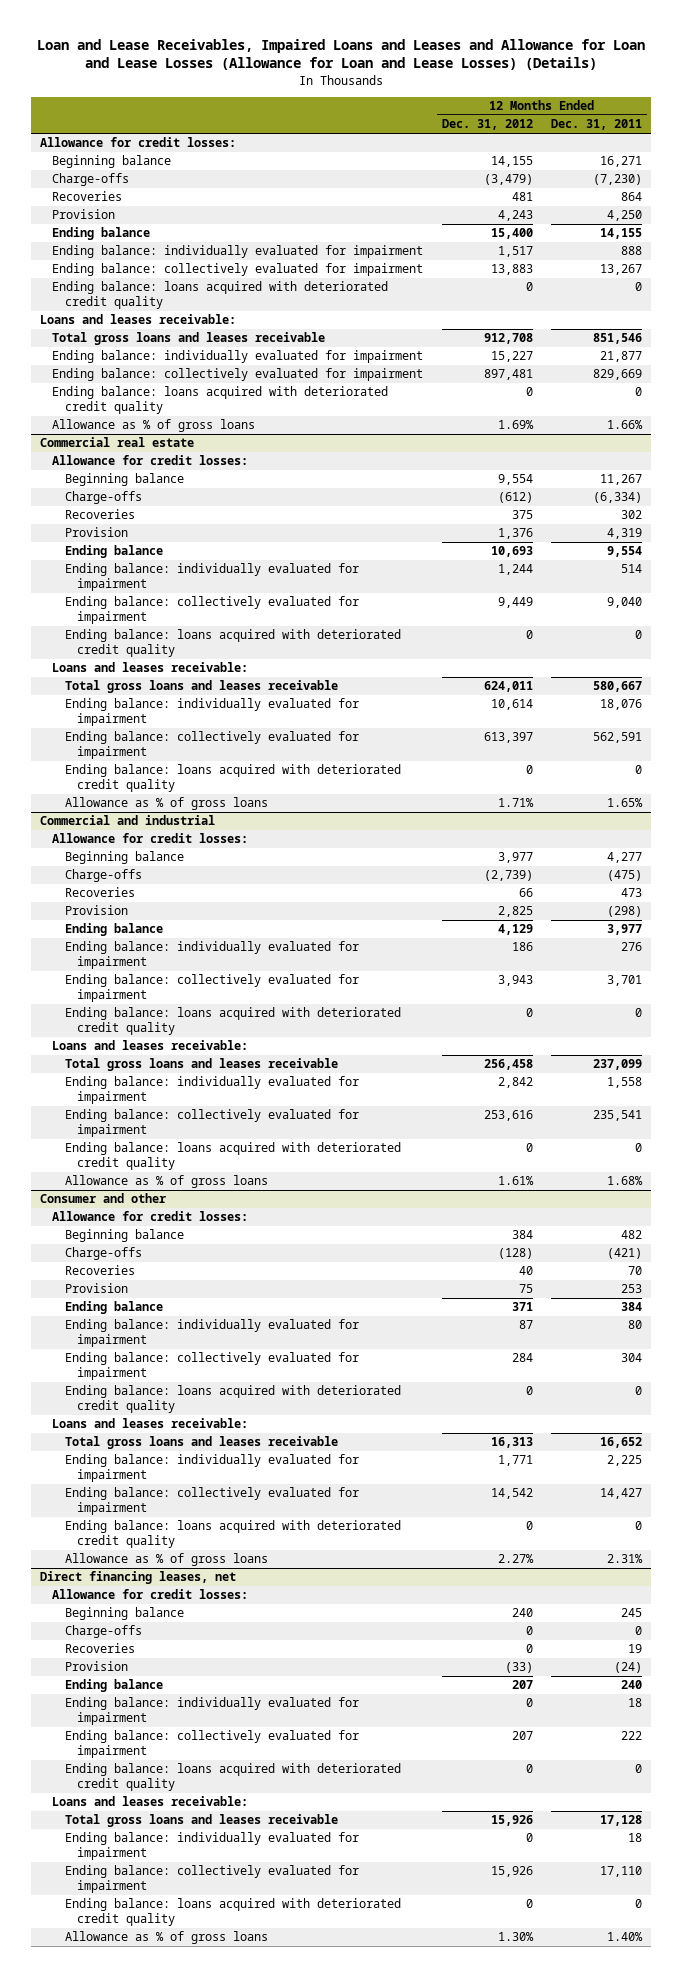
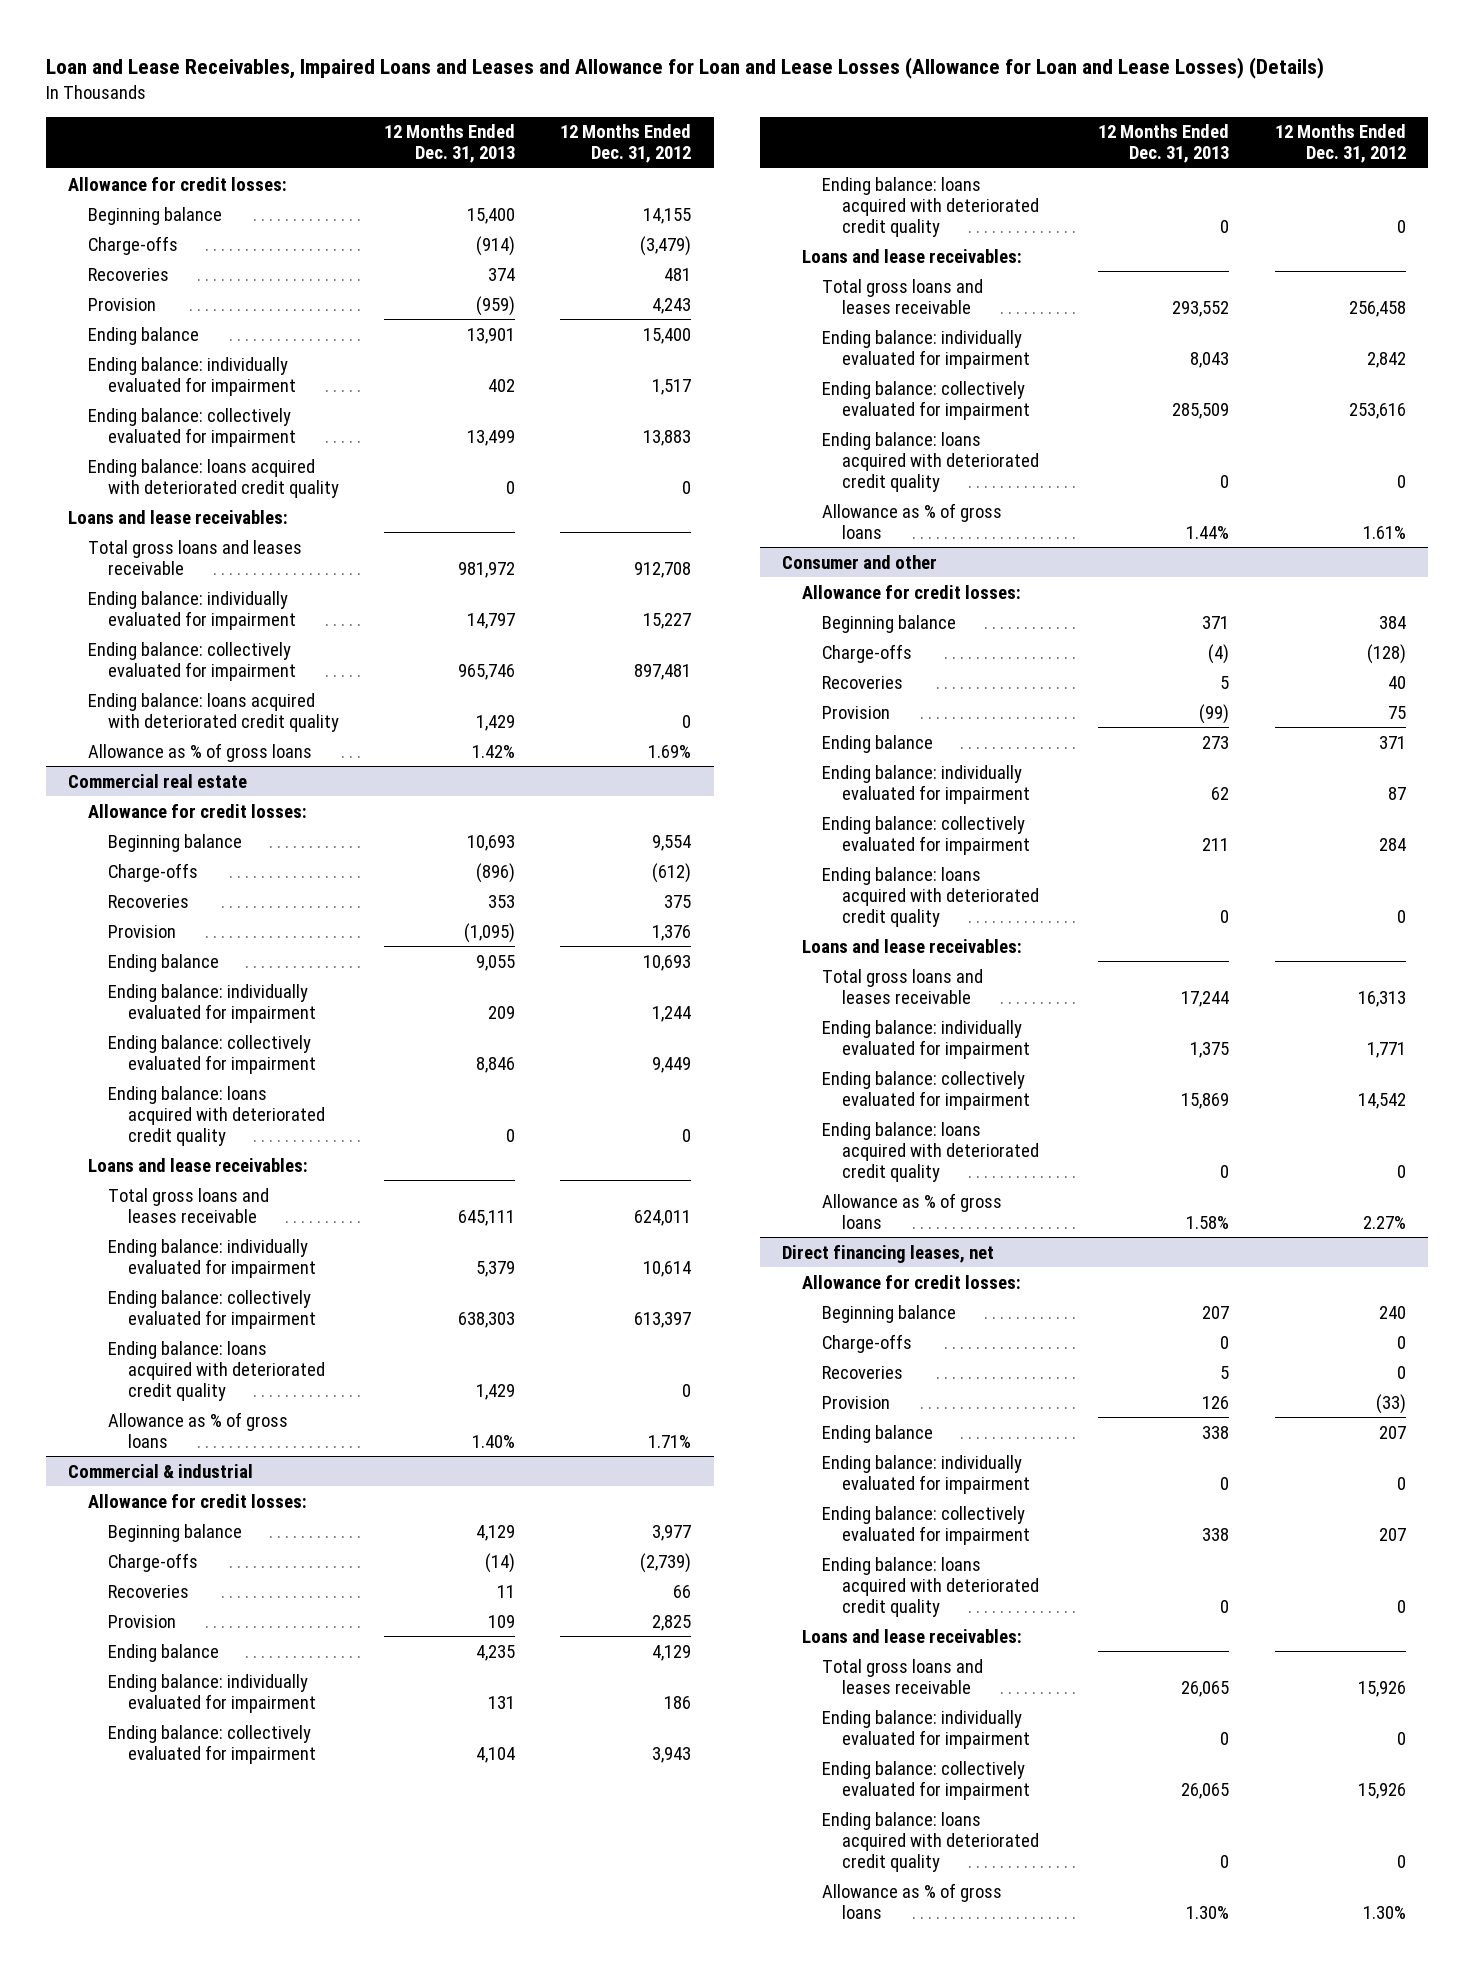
- | 12 Months Ended Dec. 31, 2012 | 12 Months Ended Dec. 31, 2011
+ | 12 Months Ended Dec. 31, 2013 | 12 Months Ended Dec. 31, 2012
- Loans and leases receivable:
+ Loans and lease receivables:
@ Commercial real estate
- Loans and leases receivable:
+ Loans and lease receivables:
- Commercial and industrial
+ Commercial & industrial
- Loans and leases receivable:
+ Loans and lease receivables:
@ Consumer and other
- Loans and leases receivable:
+ Loans and lease receivables:
@ Direct financing leases, net
- Loans and leases receivable:
+ Loans and lease receivables:

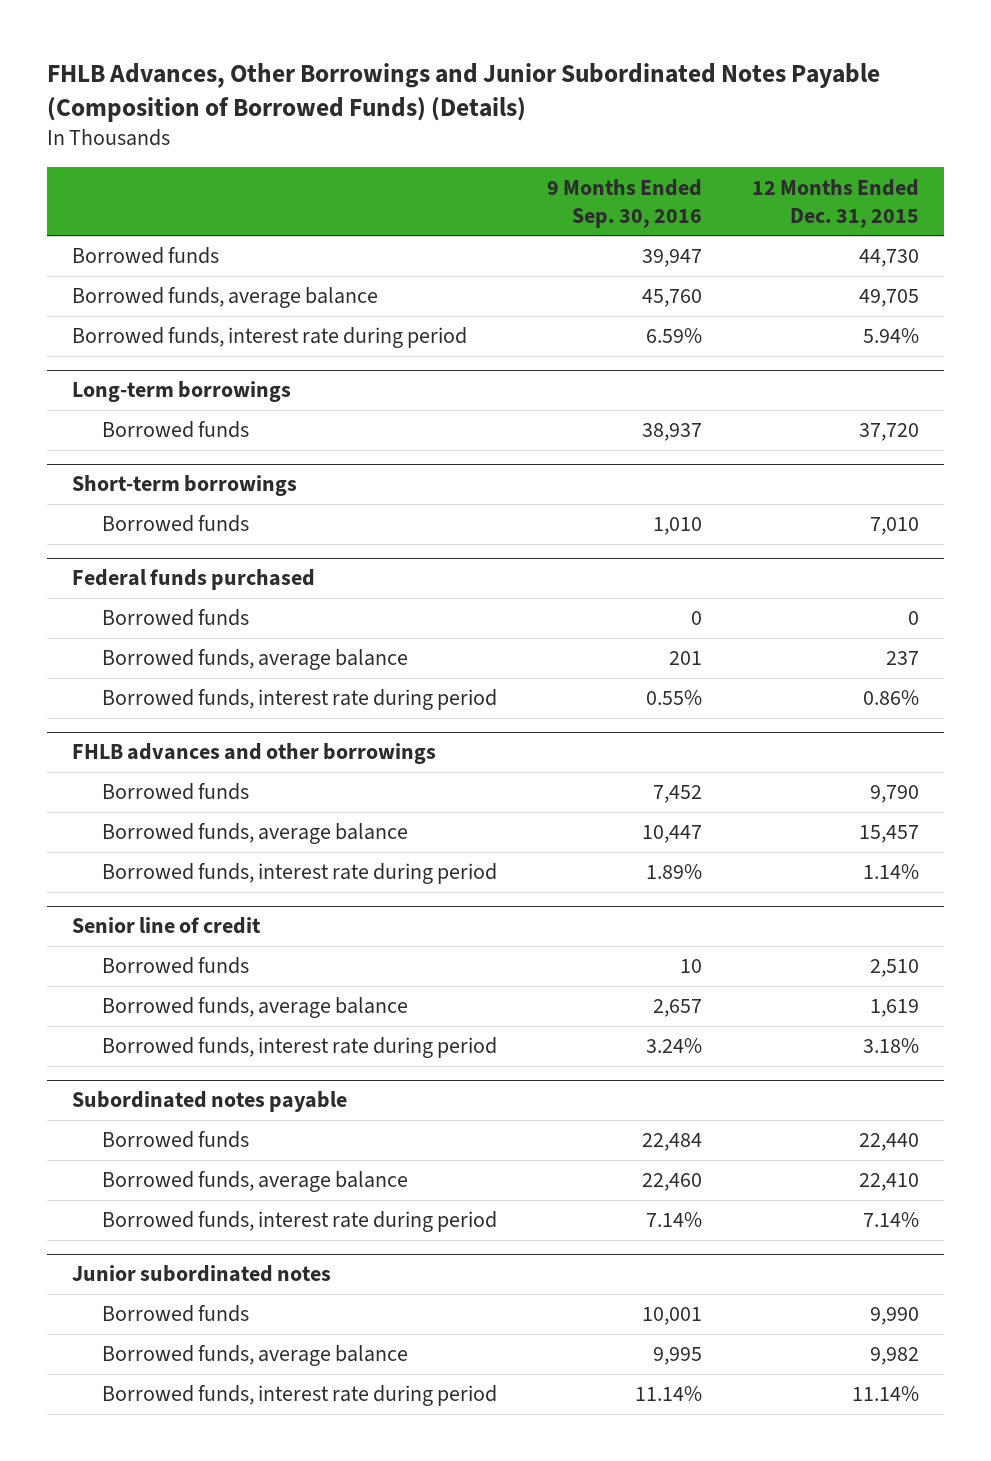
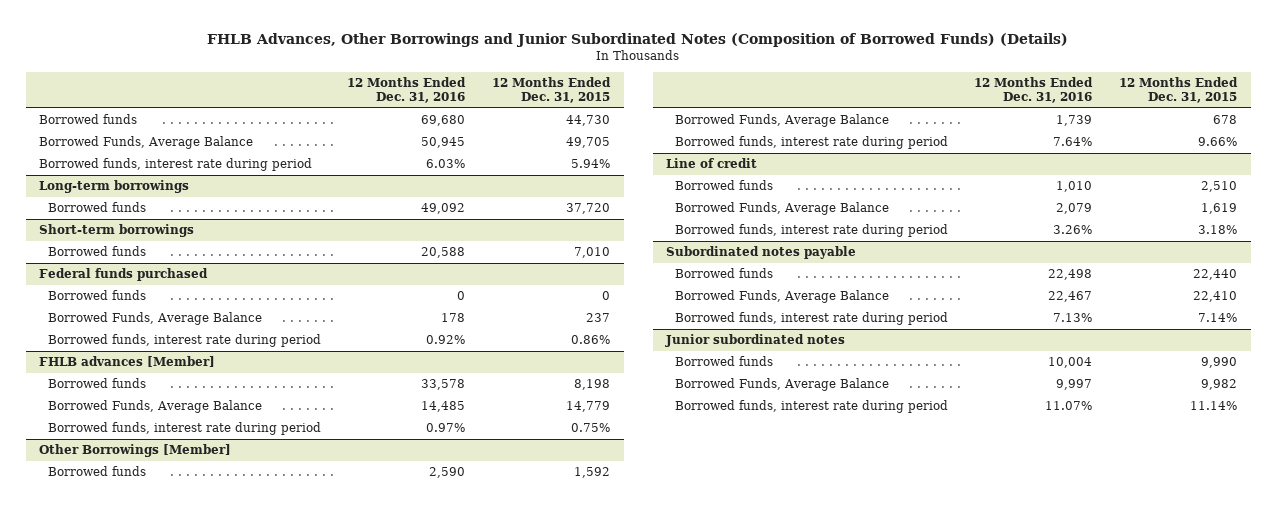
- FHLB Advances, Other Borrowings and Junior Subordinated Notes Payable (Composition of Borrowed Funds) (Details)
+ FHLB Advances, Other Borrowings and Junior Subordinated Notes (Composition of Borrowed Funds) (Details)
- | 9 Months Ended Sep. 30, 2016 | 12 Months Ended Dec. 31, 2015
+ | 12 Months Ended Dec. 31, 2016 | 12 Months Ended Dec. 31, 2015
- Borrowed funds, average balance | 45,760 | 49,705
+ Borrowed Funds, Average Balance | 50,945 | 49,705
@ Federal funds purchased
- Borrowed funds, average balance | 201 | 237
+ Borrowed Funds, Average Balance | 178 | 237
- FHLB advances and other borrowings
- Borrowed funds | 7,452 | 9,790
- Borrowed funds, average balance | 10,447 | 15,457
- Borrowed funds, interest rate during period | 1.89% | 1.14%
- Senior line of credit
+ FHLB advances [Member]
+ Borrowed funds | 33,578 | 8,198
+ Borrowed Funds, Average Balance | 14,485 | 14,779
+ Borrowed funds, interest rate during period | 0.97% | 0.75%
+ Other Borrowings [Member]
+ Borrowed funds | 2,590 | 1,592
+ Borrowed Funds, Average Balance | 1,739 | 678
+ Borrowed funds, interest rate during period | 7.64% | 9.66%
+ Line of credit
- Borrowed funds, average balance | 2,657 | 1,619
+ Borrowed Funds, Average Balance | 2,079 | 1,619
@ Subordinated notes payable
- Borrowed funds, average balance | 22,460 | 22,410
+ Borrowed Funds, Average Balance | 22,467 | 22,410
@ Junior subordinated notes
- Borrowed funds, average balance | 9,995 | 9,982
+ Borrowed Funds, Average Balance | 9,997 | 9,982

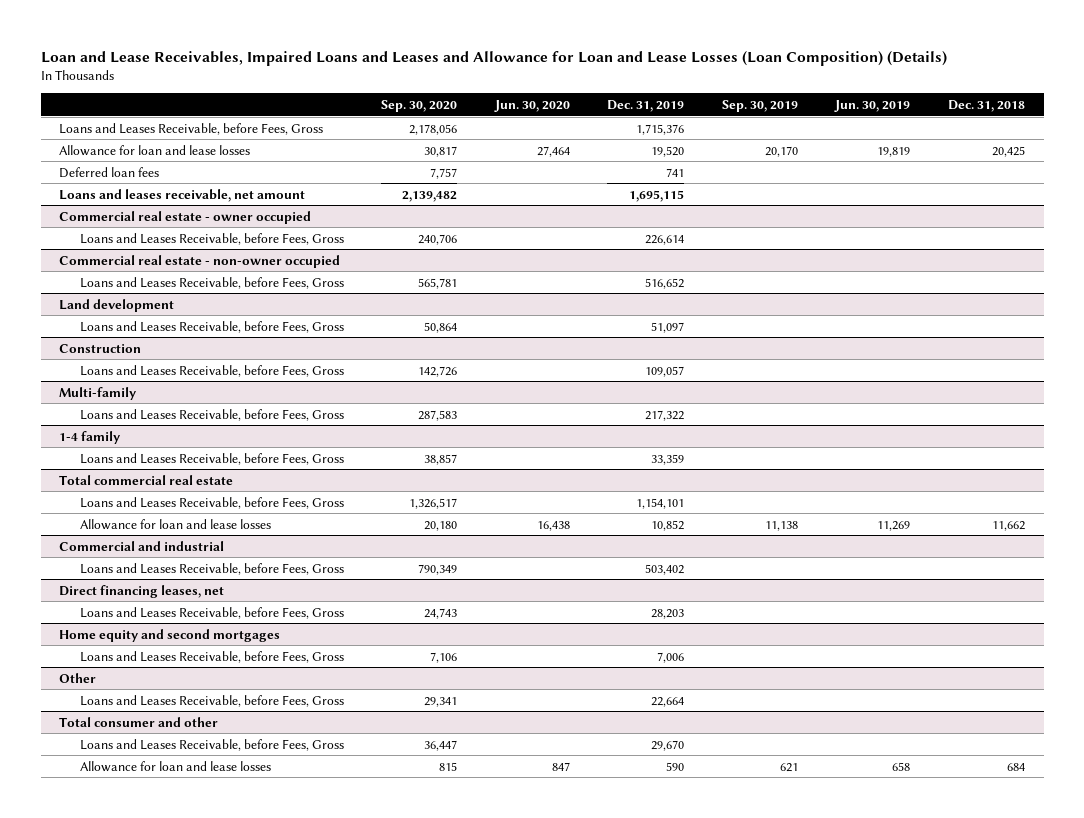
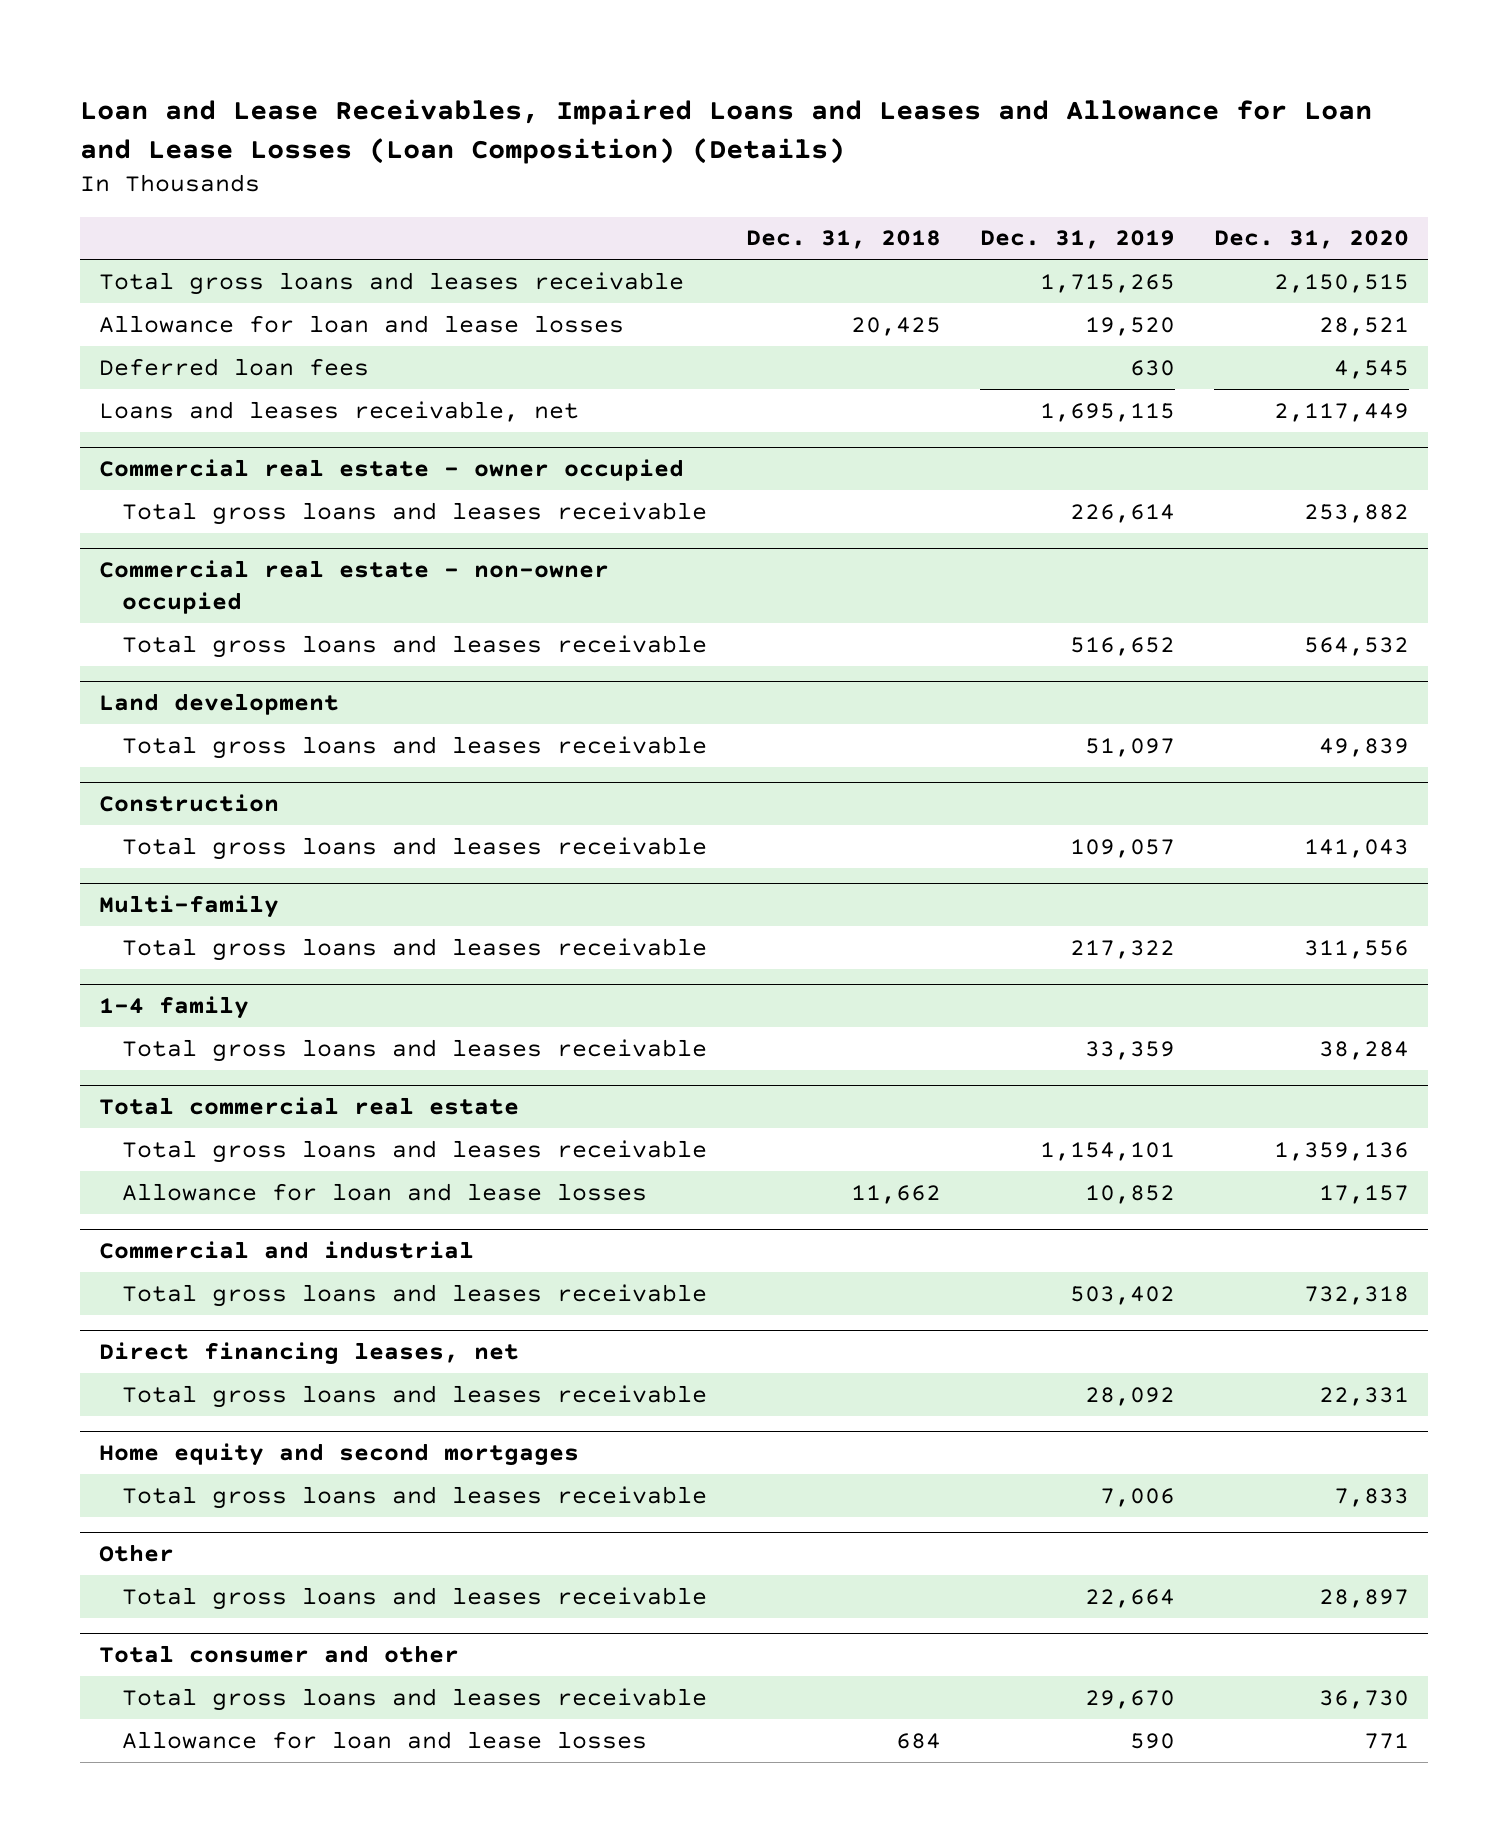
- | Sep. 30, 2020 | Jun. 30, 2020 | Dec. 31, 2019 | Sep. 30, 2019 | Jun. 30, 2019 | Dec. 31, 2018
+ | Dec. 31, 2018 | Dec. 31, 2019 | Dec. 31, 2020
- Loans and Leases Receivable, before Fees, Gross | 2,178,056 | | 1,715,376 | | |
+ Total gross loans and leases receivable | | 1,715,265 | 2,150,515
- Deferred loan fees | 7,757 | | 741 | | |
- Loans and leases receivable, net amount | 2,139,482 | | 1,695,115 | | |
+ Deferred loan fees | | 630 | 4,545
+ Loans and leases receivable, net | | 1,695,115 | 2,117,449
@ Commercial real estate - owner occupied
- Loans and Leases Receivable, before Fees, Gross | 240,706 | | 226,614 | | |
+ Total gross loans and leases receivable | | 226,614 | 253,882
@ Commercial real estate - non-owner occupied
- Loans and Leases Receivable, before Fees, Gross | 565,781 | | 516,652 | | |
+ Total gross loans and leases receivable | | 516,652 | 564,532
@ Land development
- Loans and Leases Receivable, before Fees, Gross | 50,864 | | 51,097 | | |
+ Total gross loans and leases receivable | | 51,097 | 49,839
@ Construction
- Loans and Leases Receivable, before Fees, Gross | 142,726 | | 109,057 | | |
+ Total gross loans and leases receivable | | 109,057 | 141,043
@ Multi-family
- Loans and Leases Receivable, before Fees, Gross | 287,583 | | 217,322 | | |
+ Total gross loans and leases receivable | | 217,322 | 311,556
@ 1-4 family
- Loans and Leases Receivable, before Fees, Gross | 38,857 | | 33,359 | | |
+ Total gross loans and leases receivable | | 33,359 | 38,284
@ Total commercial real estate
- Loans and Leases Receivable, before Fees, Gross | 1,326,517 | | 1,154,101 | | |
+ Total gross loans and leases receivable | | 1,154,101 | 1,359,136
@ Commercial and industrial
- Loans and Leases Receivable, before Fees, Gross | 790,349 | | 503,402 | | |
+ Total gross loans and leases receivable | | 503,402 | 732,318
@ Direct financing leases, net
- Loans and Leases Receivable, before Fees, Gross | 24,743 | | 28,203 | | |
+ Total gross loans and leases receivable | | 28,092 | 22,331
@ Home equity and second mortgages
- Loans and Leases Receivable, before Fees, Gross | 7,106 | | 7,006 | | |
+ Total gross loans and leases receivable | | 7,006 | 7,833
@ Other
- Loans and Leases Receivable, before Fees, Gross | 29,341 | | 22,664 | | |
+ Total gross loans and leases receivable | | 22,664 | 28,897
@ Total consumer and other
- Loans and Leases Receivable, before Fees, Gross | 36,447 | | 29,670 | | |
+ Total gross loans and leases receivable | | 29,670 | 36,730

